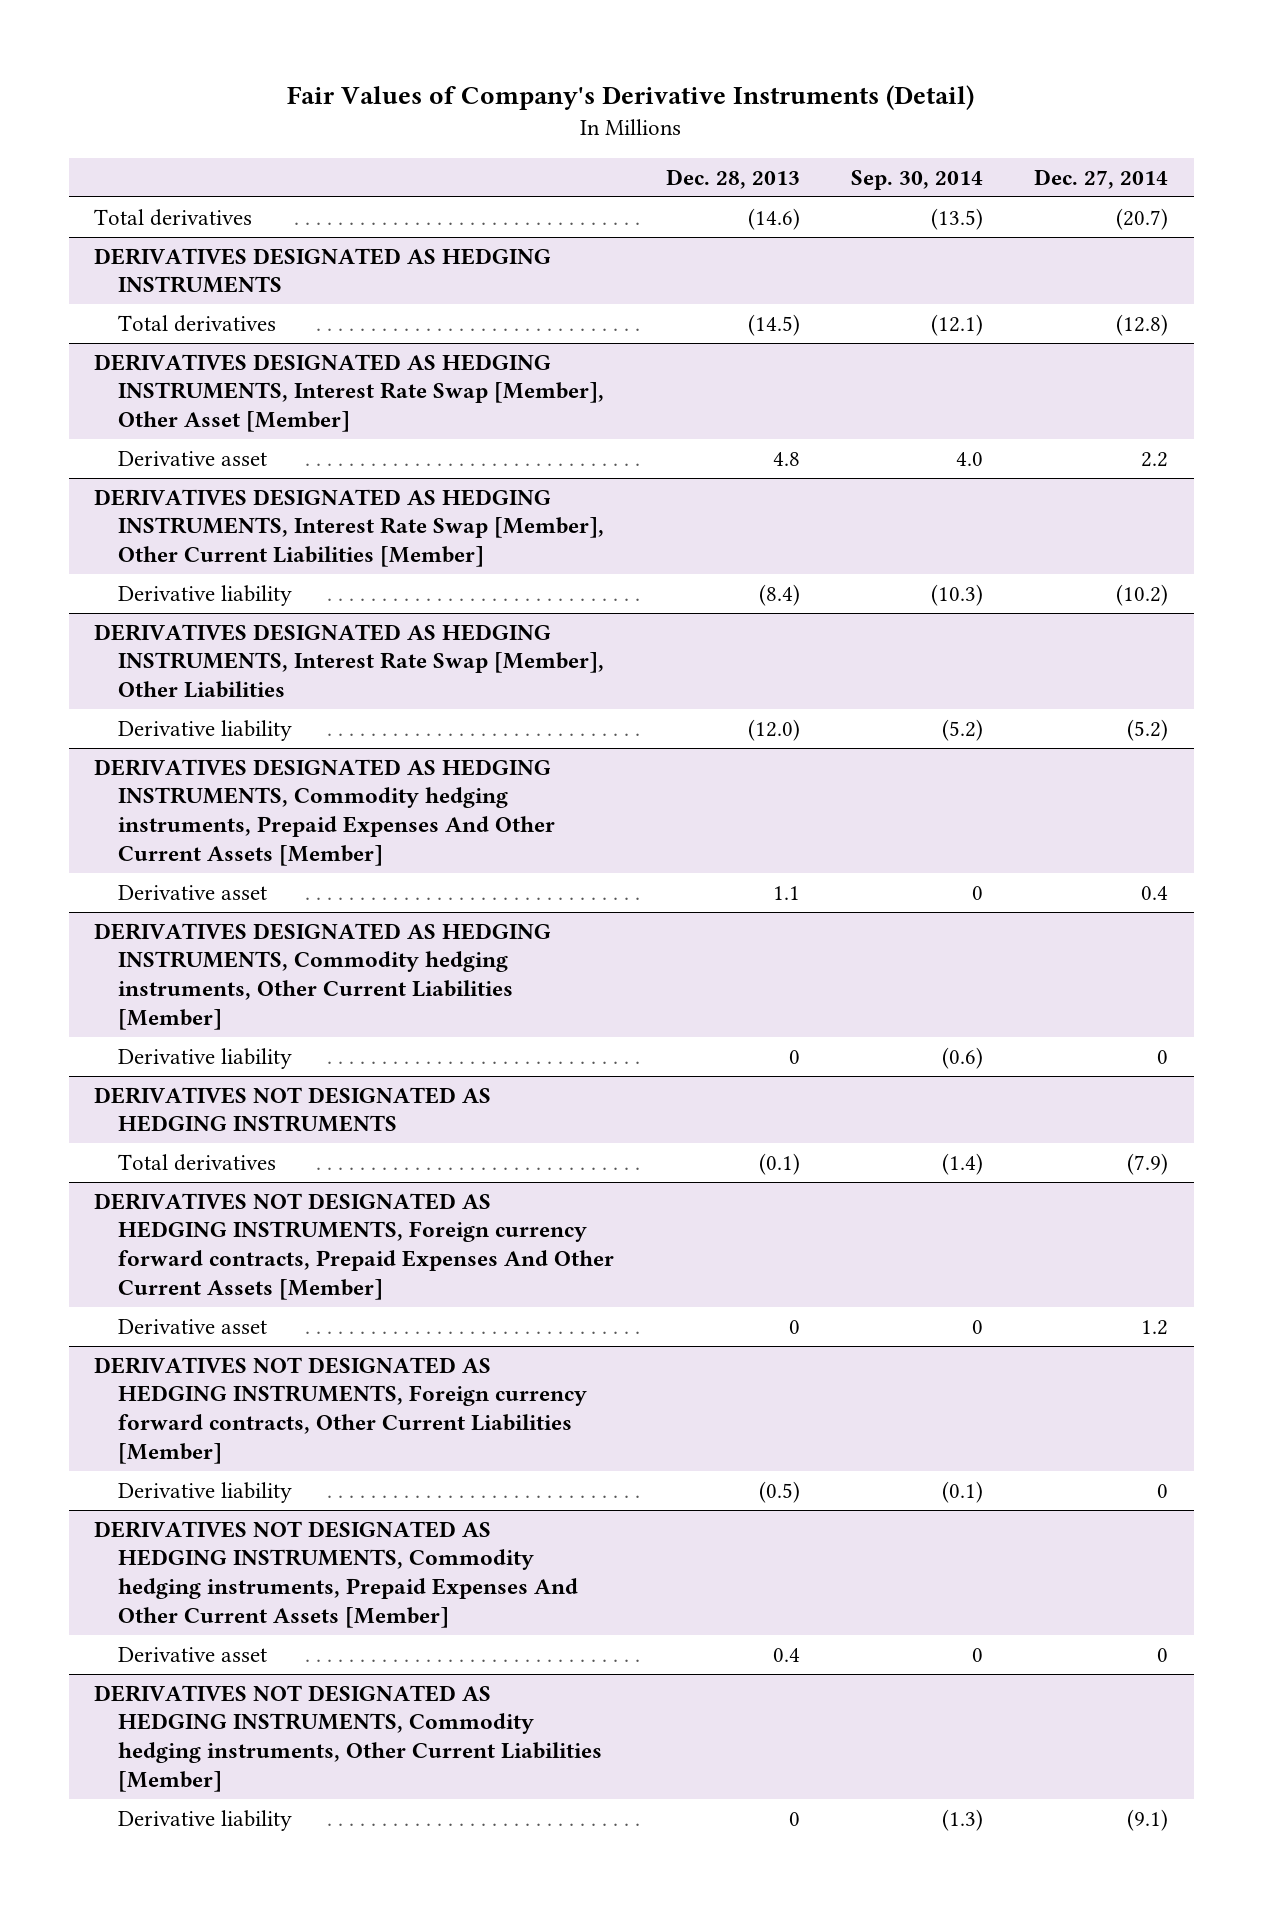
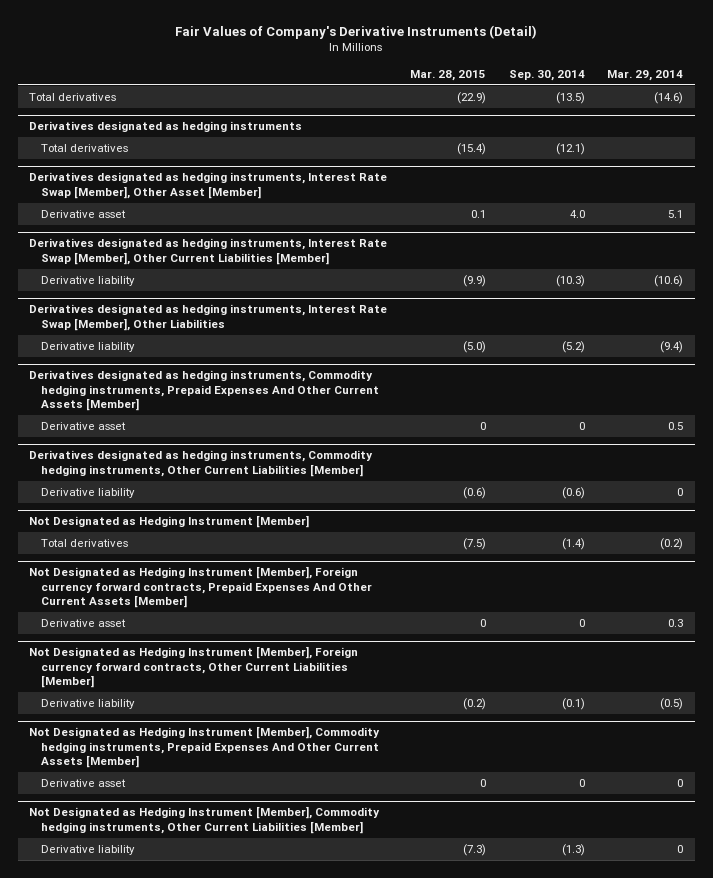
- | Dec. 28, 2013 | Sep. 30, 2014 | Dec. 27, 2014
+ | Mar. 28, 2015 | Sep. 30, 2014 | Mar. 29, 2014
- DERIVATIVES DESIGNATED AS HEDGING INSTRUMENTS
+ Derivatives designated as hedging instruments
- DERIVATIVES DESIGNATED AS HEDGING INSTRUMENTS, Interest Rate Swap [Member], Other Asset [Member]
+ Derivatives designated as hedging instruments, Interest Rate Swap [Member], Other Asset [Member]
- DERIVATIVES DESIGNATED AS HEDGING INSTRUMENTS, Interest Rate Swap [Member], Other Current Liabilities [Member]
+ Derivatives designated as hedging instruments, Interest Rate Swap [Member], Other Current Liabilities [Member]
- DERIVATIVES DESIGNATED AS HEDGING INSTRUMENTS, Interest Rate Swap [Member], Other Liabilities
+ Derivatives designated as hedging instruments, Interest Rate Swap [Member], Other Liabilities
- DERIVATIVES DESIGNATED AS HEDGING INSTRUMENTS, Commodity hedging instruments, Prepaid Expenses And Other Current Assets [Member]
+ Derivatives designated as hedging instruments, Commodity hedging instruments, Prepaid Expenses And Other Current Assets [Member]
- DERIVATIVES DESIGNATED AS HEDGING INSTRUMENTS, Commodity hedging instruments, Other Current Liabilities [Member]
+ Derivatives designated as hedging instruments, Commodity hedging instruments, Other Current Liabilities [Member]
- DERIVATIVES NOT DESIGNATED AS HEDGING INSTRUMENTS
+ Not Designated as Hedging Instrument [Member]
- DERIVATIVES NOT DESIGNATED AS HEDGING INSTRUMENTS, Foreign currency forward contracts, Prepaid Expenses And Other Current Assets [Member]
+ Not Designated as Hedging Instrument [Member], Foreign currency forward contracts, Prepaid Expenses And Other Current Assets [Member]
- DERIVATIVES NOT DESIGNATED AS HEDGING INSTRUMENTS, Foreign currency forward contracts, Other Current Liabilities [Member]
+ Not Designated as Hedging Instrument [Member], Foreign currency forward contracts, Other Current Liabilities [Member]
- DERIVATIVES NOT DESIGNATED AS HEDGING INSTRUMENTS, Commodity hedging instruments, Prepaid Expenses And Other Current Assets [Member]
+ Not Designated as Hedging Instrument [Member], Commodity hedging instruments, Prepaid Expenses And Other Current Assets [Member]
- DERIVATIVES NOT DESIGNATED AS HEDGING INSTRUMENTS, Commodity hedging instruments, Other Current Liabilities [Member]
+ Not Designated as Hedging Instrument [Member], Commodity hedging instruments, Other Current Liabilities [Member]

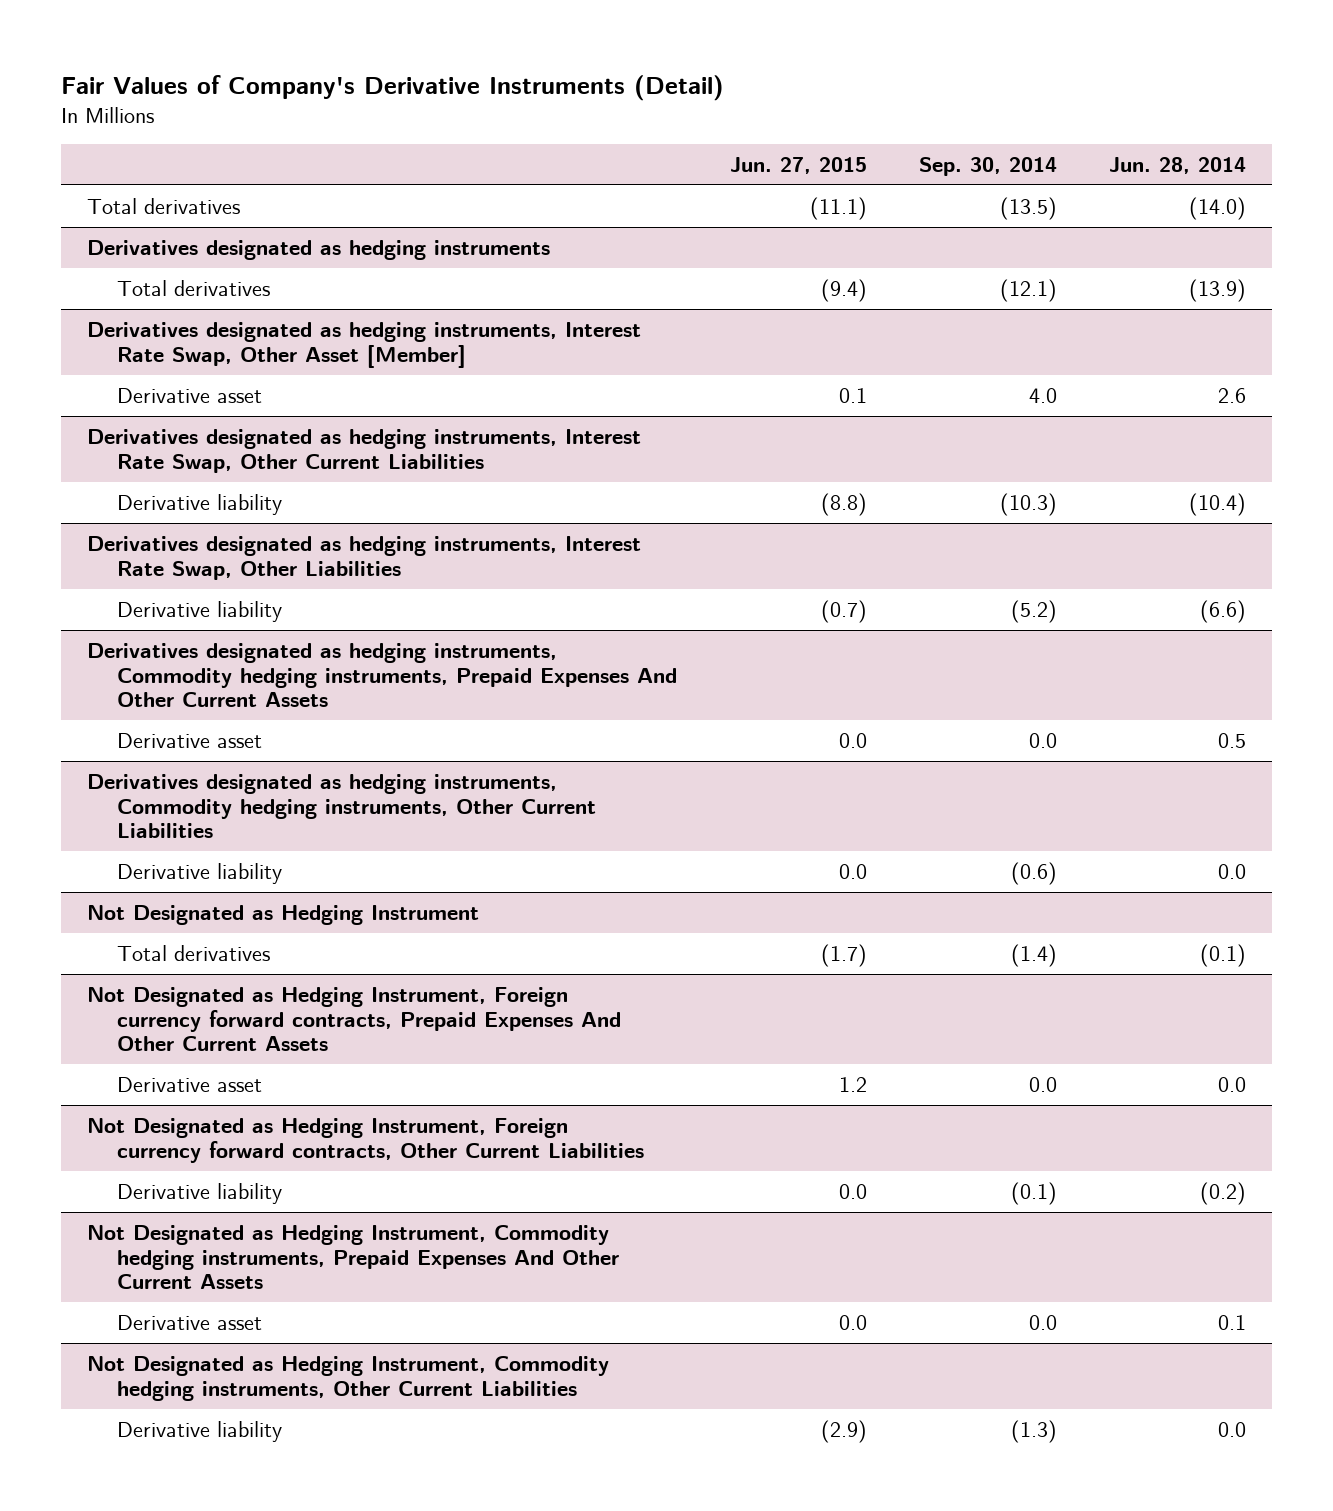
- | Mar. 28, 2015 | Sep. 30, 2014 | Mar. 29, 2014
+ | Jun. 27, 2015 | Sep. 30, 2014 | Jun. 28, 2014
- Derivatives designated as hedging instruments, Interest Rate Swap [Member], Other Asset [Member]
+ Derivatives designated as hedging instruments, Interest Rate Swap, Other Asset [Member]
- Derivatives designated as hedging instruments, Interest Rate Swap [Member], Other Current Liabilities [Member]
+ Derivatives designated as hedging instruments, Interest Rate Swap, Other Current Liabilities
- Derivatives designated as hedging instruments, Interest Rate Swap [Member], Other Liabilities
+ Derivatives designated as hedging instruments, Interest Rate Swap, Other Liabilities
- Derivatives designated as hedging instruments, Commodity hedging instruments, Prepaid Expenses And Other Current Assets [Member]
- Derivative asset | 0 | 0 | 0.5
- Derivatives designated as hedging instruments, Commodity hedging instruments, Other Current Liabilities [Member]
+ Derivatives designated as hedging instruments, Commodity hedging instruments, Prepaid Expenses And Other Current Assets
+ Derivative asset | 0.0 | 0.0 | 0.5
+ Derivatives designated as hedging instruments, Commodity hedging instruments, Other Current Liabilities
- Not Designated as Hedging Instrument [Member]
+ Not Designated as Hedging Instrument
- Not Designated as Hedging Instrument [Member], Foreign currency forward contracts, Prepaid Expenses And Other Current Assets [Member]
- Derivative asset | 0 | 0 | 0.3
- Not Designated as Hedging Instrument [Member], Foreign currency forward contracts, Other Current Liabilities [Member]
+ Not Designated as Hedging Instrument, Foreign currency forward contracts, Prepaid Expenses And Other Current Assets
+ Derivative asset | 1.2 | 0.0 | 0.0
+ Not Designated as Hedging Instrument, Foreign currency forward contracts, Other Current Liabilities
- Not Designated as Hedging Instrument [Member], Commodity hedging instruments, Prepaid Expenses And Other Current Assets [Member]
- Derivative asset | 0 | 0 | 0
- Not Designated as Hedging Instrument [Member], Commodity hedging instruments, Other Current Liabilities [Member]
+ Not Designated as Hedging Instrument, Commodity hedging instruments, Prepaid Expenses And Other Current Assets
+ Derivative asset | 0.0 | 0.0 | 0.1
+ Not Designated as Hedging Instrument, Commodity hedging instruments, Other Current Liabilities

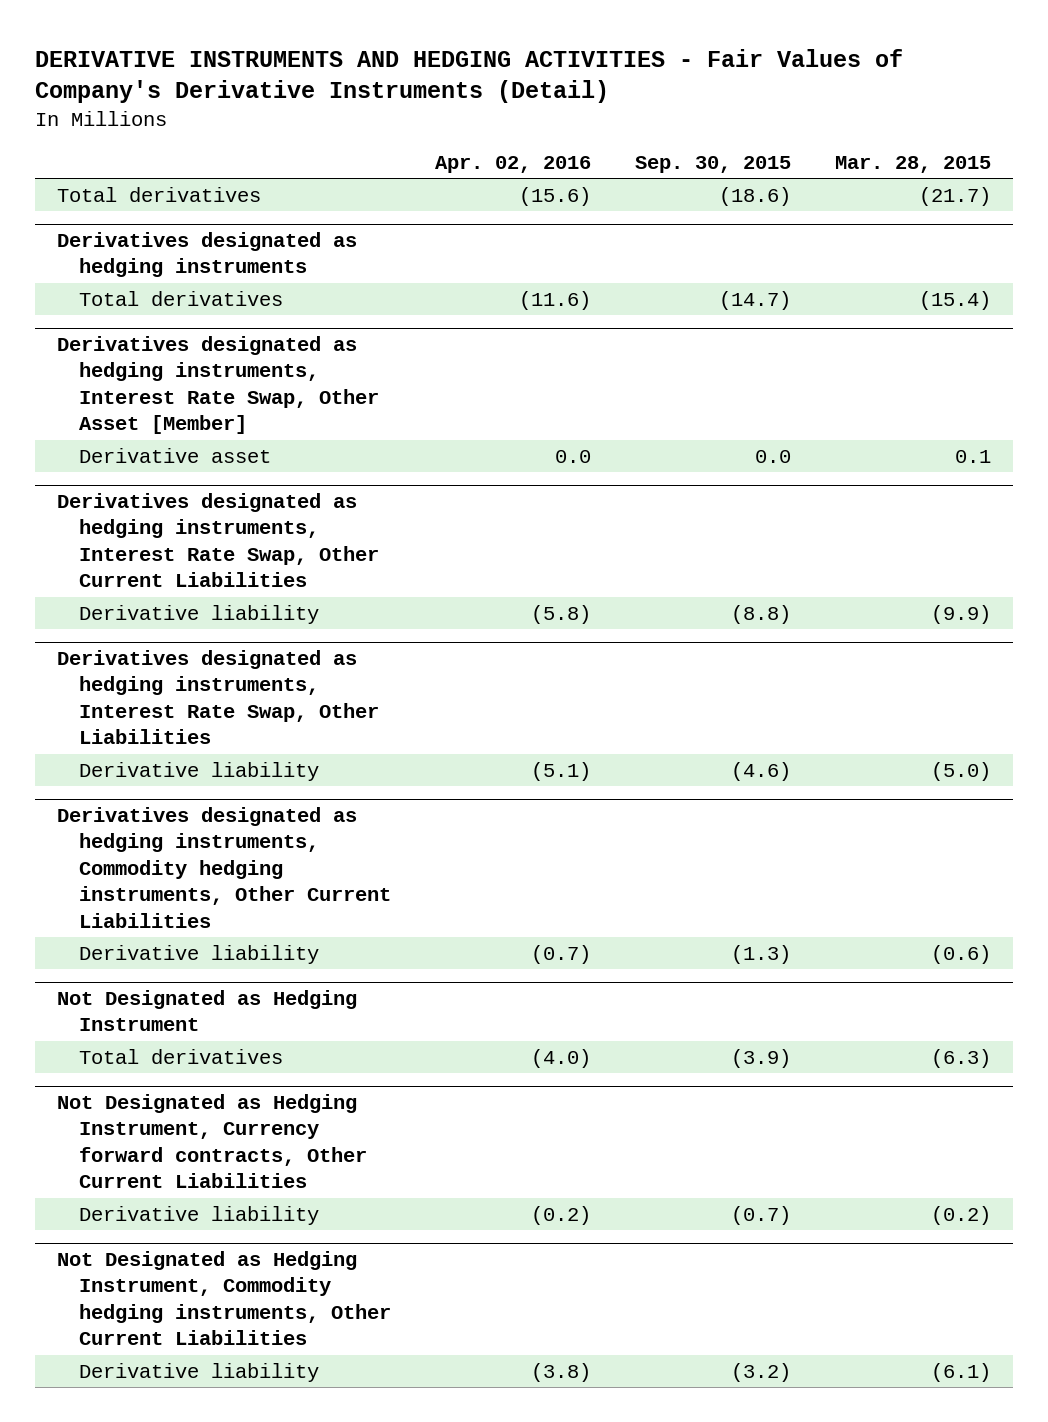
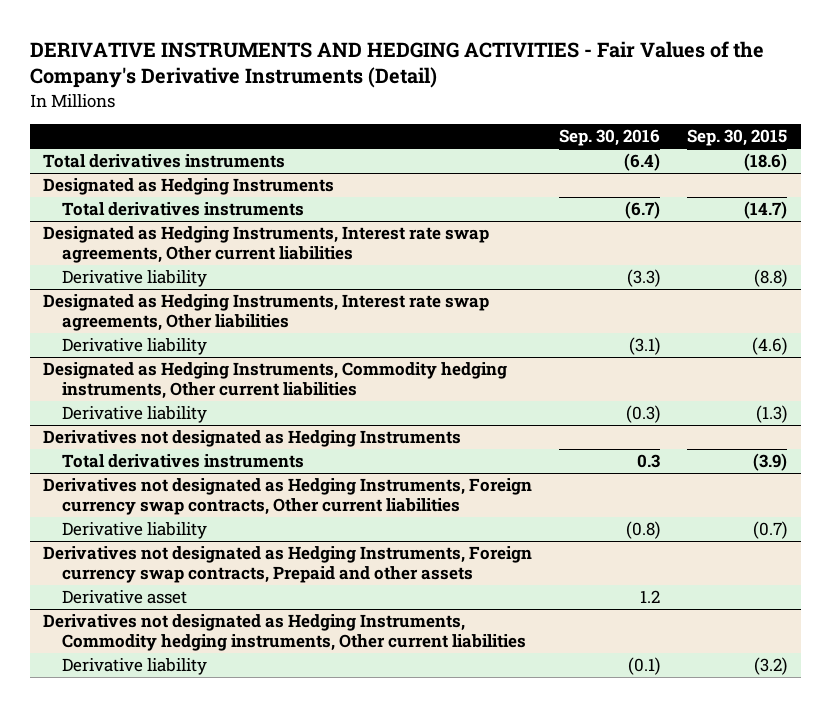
- DERIVATIVE INSTRUMENTS AND HEDGING ACTIVITIES - Fair Values of Company's Derivative Instruments (Detail)
+ DERIVATIVE INSTRUMENTS AND HEDGING ACTIVITIES - Fair Values of the Company's Derivative Instruments (Detail)
- | Apr. 02, 2016 | Sep. 30, 2015 | Mar. 28, 2015
+ | Sep. 30, 2016 | Sep. 30, 2015
- Total derivatives | (15.6) | (18.6) | (21.7)
- Derivatives designated as hedging instruments
- Total derivatives | (11.6) | (14.7) | (15.4)
- Derivatives designated as hedging instruments, Interest Rate Swap, Other Asset [Member]
- Derivative asset | 0.0 | 0.0 | 0.1
- Derivatives designated as hedging instruments, Interest Rate Swap, Other Current Liabilities
+ Total derivatives instruments | (6.4) | (18.6)
+ Designated as Hedging Instruments
+ Total derivatives instruments | (6.7) | (14.7)
+ Designated as Hedging Instruments, Interest rate swap agreements, Other current liabilities
- Derivatives designated as hedging instruments, Interest Rate Swap, Other Liabilities
+ Designated as Hedging Instruments, Interest rate swap agreements, Other liabilities
- Derivatives designated as hedging instruments, Commodity hedging instruments, Other Current Liabilities
+ Designated as Hedging Instruments, Commodity hedging instruments, Other current liabilities
- Not Designated as Hedging Instrument
- Total derivatives | (4.0) | (3.9) | (6.3)
- Not Designated as Hedging Instrument, Currency forward contracts, Other Current Liabilities
+ Derivatives not designated as Hedging Instruments
+ Total derivatives instruments | 0.3 | (3.9)
+ Derivatives not designated as Hedging Instruments, Foreign currency swap contracts, Other current liabilities
- Not Designated as Hedging Instrument, Commodity hedging instruments, Other Current Liabilities
+ Derivatives not designated as Hedging Instruments, Foreign currency swap contracts, Prepaid and other assets
+ Derivative asset | 1.2 |
+ Derivatives not designated as Hedging Instruments, Commodity hedging instruments, Other current liabilities

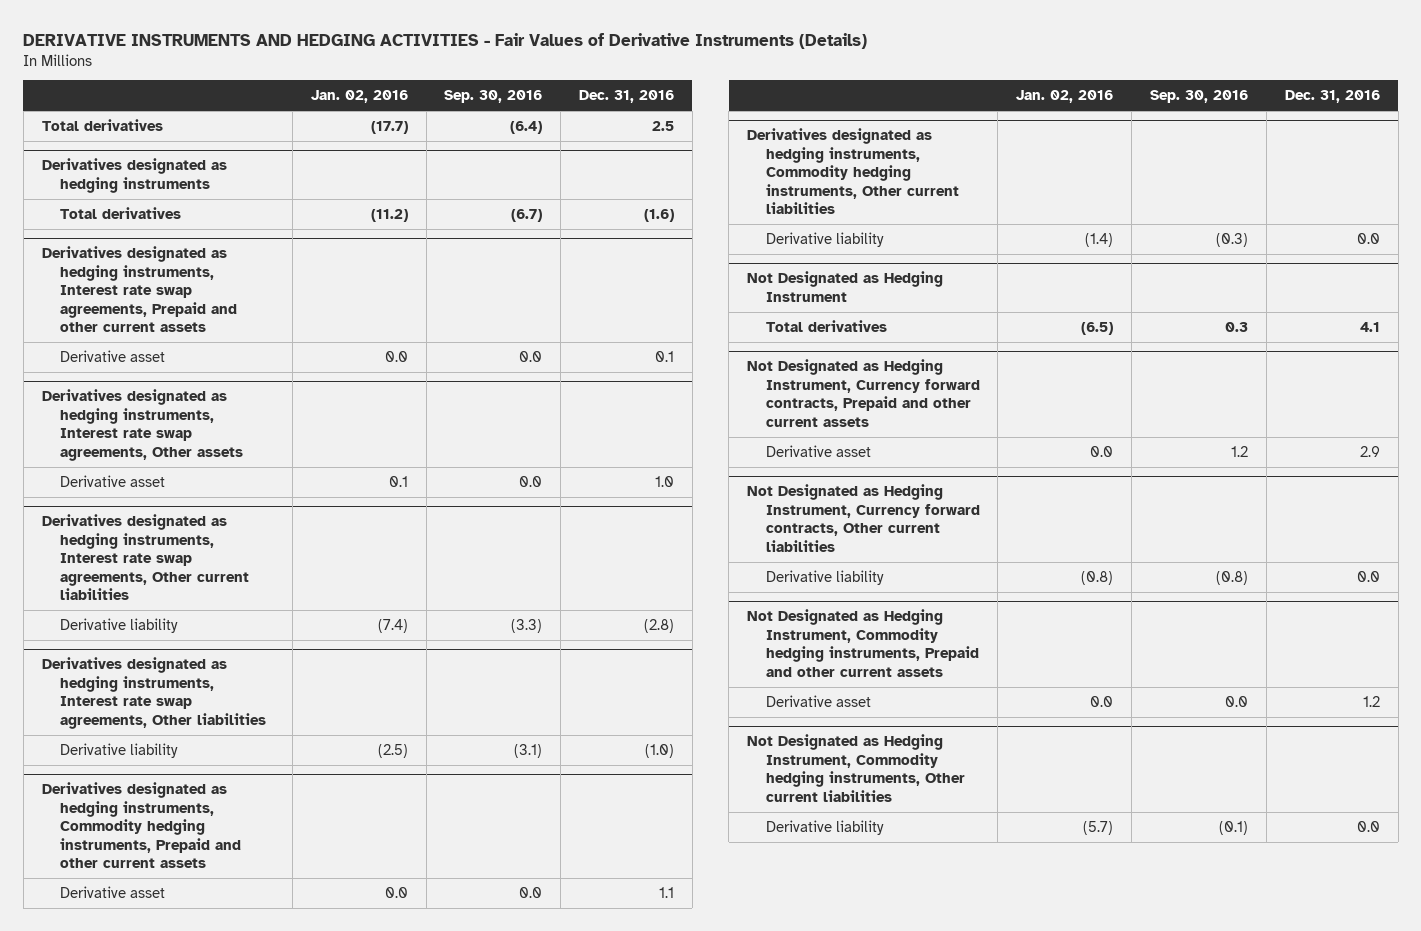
- DERIVATIVE INSTRUMENTS AND HEDGING ACTIVITIES - Fair Values of the Company's Derivative Instruments (Detail)
+ DERIVATIVE INSTRUMENTS AND HEDGING ACTIVITIES - Fair Values of Derivative Instruments (Details)
- | Sep. 30, 2016 | Sep. 30, 2015
+ | Jan. 02, 2016 | Sep. 30, 2016 | Dec. 31, 2016
- Total derivatives instruments | (6.4) | (18.6)
- Designated as Hedging Instruments
- Total derivatives instruments | (6.7) | (14.7)
- Designated as Hedging Instruments, Interest rate swap agreements, Other current liabilities
+ Total derivatives | (17.7) | (6.4) | 2.5
+ Derivatives designated as hedging instruments
+ Total derivatives | (11.2) | (6.7) | (1.6)
+ Derivatives designated as hedging instruments, Interest rate swap agreements, Prepaid and other current assets
+ Derivative asset | 0.0 | 0.0 | 0.1
+ Derivatives designated as hedging instruments, Interest rate swap agreements, Other assets
+ Derivative asset | 0.1 | 0.0 | 1.0
+ Derivatives designated as hedging instruments, Interest rate swap agreements, Other current liabilities
- Designated as Hedging Instruments, Interest rate swap agreements, Other liabilities
+ Derivatives designated as hedging instruments, Interest rate swap agreements, Other liabilities
- Designated as Hedging Instruments, Commodity hedging instruments, Other current liabilities
+ Derivatives designated as hedging instruments, Commodity hedging instruments, Prepaid and other current assets
+ Derivative asset | 0.0 | 0.0 | 1.1
+ Derivatives designated as hedging instruments, Commodity hedging instruments, Other current liabilities
- Derivatives not designated as Hedging Instruments
- Total derivatives instruments | 0.3 | (3.9)
- Derivatives not designated as Hedging Instruments, Foreign currency swap contracts, Other current liabilities
- Derivative liability | (0.8) | (0.7)
- Derivatives not designated as Hedging Instruments, Foreign currency swap contracts, Prepaid and other assets
+ Not Designated as Hedging Instrument
+ Total derivatives | (6.5) | 0.3 | 4.1
+ Not Designated as Hedging Instrument, Currency forward contracts, Prepaid and other current assets
- Derivatives not designated as Hedging Instruments, Commodity hedging instruments, Other current liabilities
+ Not Designated as Hedging Instrument, Currency forward contracts, Other current liabilities
+ Derivative liability | (0.8) | (0.8) | 0.0
+ Not Designated as Hedging Instrument, Commodity hedging instruments, Prepaid and other current assets
+ Derivative asset | 0.0 | 0.0 | 1.2
+ Not Designated as Hedging Instrument, Commodity hedging instruments, Other current liabilities

